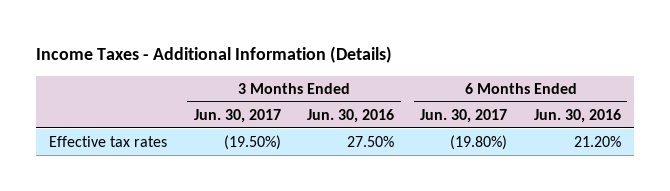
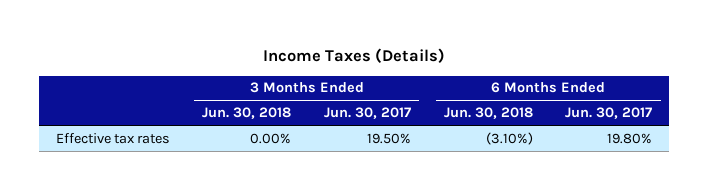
- Income Taxes - Additional Information (Details)
+ Income Taxes (Details)
- | 3 Months Ended Jun. 30, 2017 | 3 Months Ended Jun. 30, 2016 | 6 Months Ended Jun. 30, 2017 | 6 Months Ended Jun. 30, 2016
+ | 3 Months Ended Jun. 30, 2018 | 3 Months Ended Jun. 30, 2017 | 6 Months Ended Jun. 30, 2018 | 6 Months Ended Jun. 30, 2017
- Effective tax rates | (19.50%) | 27.50% | (19.80%) | 21.20%
+ Effective tax rates | 0.00% | 19.50% | (3.10%) | 19.80%

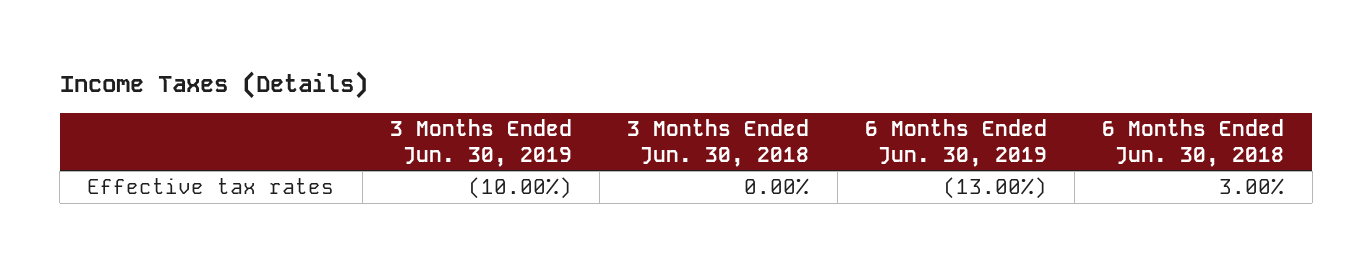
- | 3 Months Ended Jun. 30, 2018 | 3 Months Ended Jun. 30, 2017 | 6 Months Ended Jun. 30, 2018 | 6 Months Ended Jun. 30, 2017
+ | 3 Months Ended Jun. 30, 2019 | 3 Months Ended Jun. 30, 2018 | 6 Months Ended Jun. 30, 2019 | 6 Months Ended Jun. 30, 2018
- Effective tax rates | 0.00% | 19.50% | (3.10%) | 19.80%
+ Effective tax rates | (10.00%) | 0.00% | (13.00%) | 3.00%

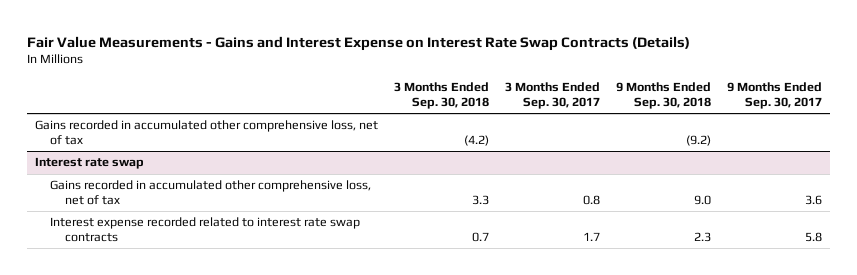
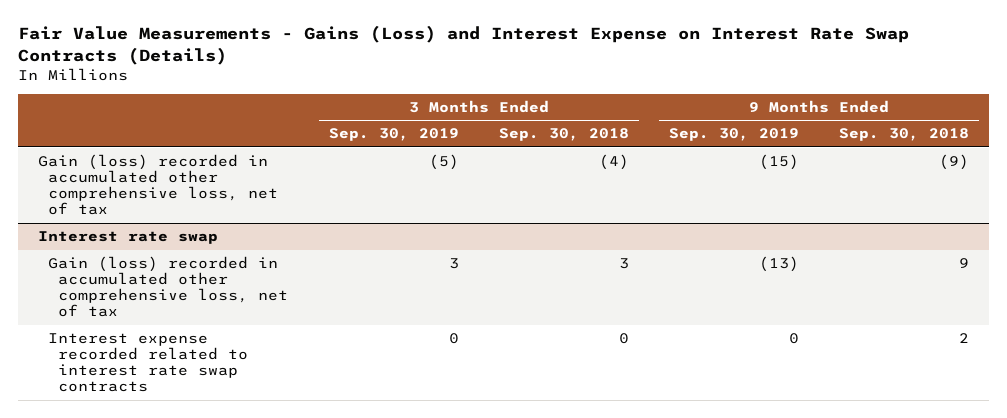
- Fair Value Measurements - Gains and Interest Expense on Interest Rate Swap Contracts (Details)
+ Fair Value Measurements - Gains (Loss) and Interest Expense on Interest Rate Swap Contracts (Details)
- | 3 Months Ended Sep. 30, 2018 | 3 Months Ended Sep. 30, 2017 | 9 Months Ended Sep. 30, 2018 | 9 Months Ended Sep. 30, 2017
+ | 3 Months Ended Sep. 30, 2019 | 3 Months Ended Sep. 30, 2018 | 9 Months Ended Sep. 30, 2019 | 9 Months Ended Sep. 30, 2018
- Gains recorded in accumulated other comprehensive loss, net of tax | (4.2) | | (9.2) |
+ Gain (loss) recorded in accumulated other comprehensive loss, net of tax | (5) | (4) | (15) | (9)
@ Interest rate swap
- Gains recorded in accumulated other comprehensive loss, net of tax | 3.3 | 0.8 | 9.0 | 3.6
- Interest expense recorded related to interest rate swap contracts | 0.7 | 1.7 | 2.3 | 5.8
+ Gain (loss) recorded in accumulated other comprehensive loss, net of tax | 3 | 3 | (13) | 9
+ Interest expense recorded related to interest rate swap contracts | 0 | 0 | 0 | 2

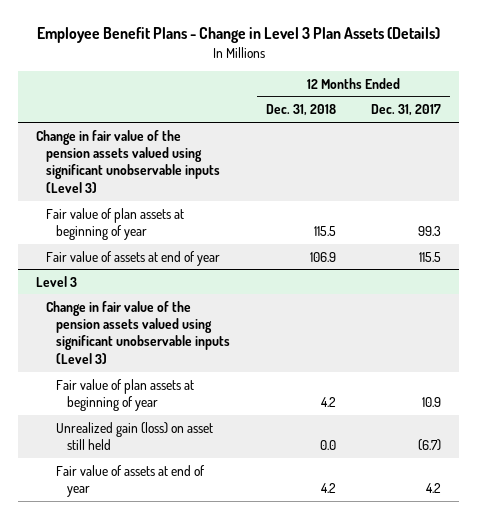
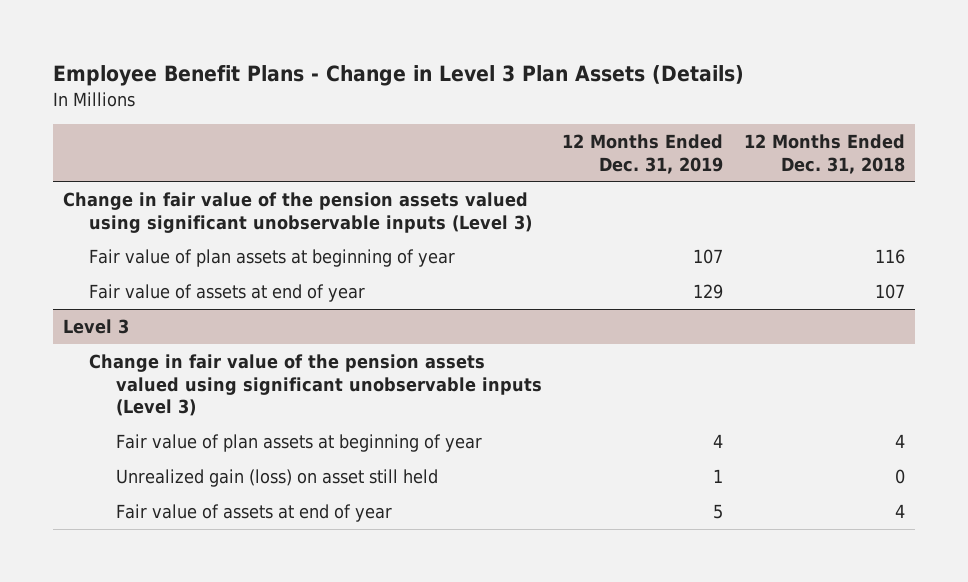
- | 12 Months Ended Dec. 31, 2018 | 12 Months Ended Dec. 31, 2017
+ | 12 Months Ended Dec. 31, 2019 | 12 Months Ended Dec. 31, 2018
- Fair value of plan assets at beginning of year | 115.5 | 99.3
- Fair value of assets at end of year | 106.9 | 115.5
+ Fair value of plan assets at beginning of year | 107 | 116
+ Fair value of assets at end of year | 129 | 107
@ Level 3
- Fair value of plan assets at beginning of year | 4.2 | 10.9
- Unrealized gain (loss) on asset still held | 0.0 | (6.7)
- Fair value of assets at end of year | 4.2 | 4.2
+ Fair value of plan assets at beginning of year | 4 | 4
+ Unrealized gain (loss) on asset still held | 1 | 0
+ Fair value of assets at end of year | 5 | 4

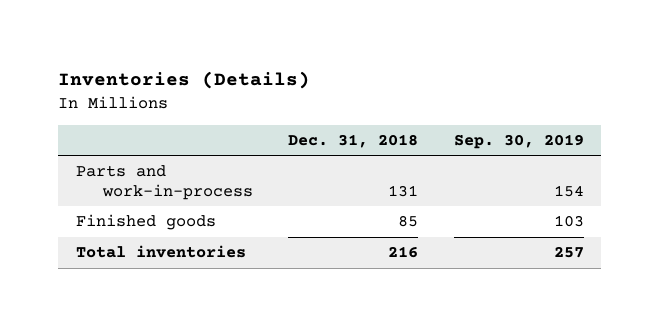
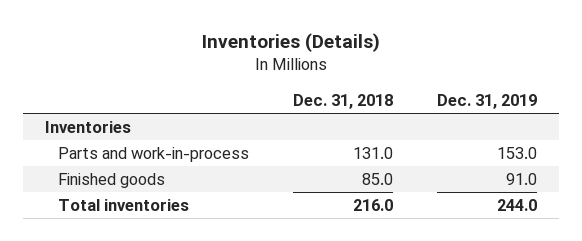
- | Dec. 31, 2018 | Sep. 30, 2019
+ | Dec. 31, 2018 | Dec. 31, 2019
- Parts and work-in-process | 131 | 154
- Finished goods | 85 | 103
- Total inventories | 216 | 257
+ Inventories
+ Parts and work-in-process | 131.0 | 153.0
+ Finished goods | 85.0 | 91.0
+ Total inventories | 216.0 | 244.0

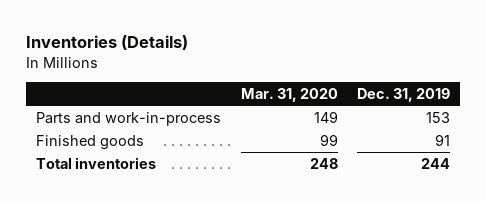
- | Dec. 31, 2018 | Dec. 31, 2019
+ | Mar. 31, 2020 | Dec. 31, 2019
- Inventories
- Parts and work-in-process | 131.0 | 153.0
- Finished goods | 85.0 | 91.0
- Total inventories | 216.0 | 244.0
+ Parts and work-in-process | 149 | 153
+ Finished goods | 99 | 91
+ Total inventories | 248 | 244

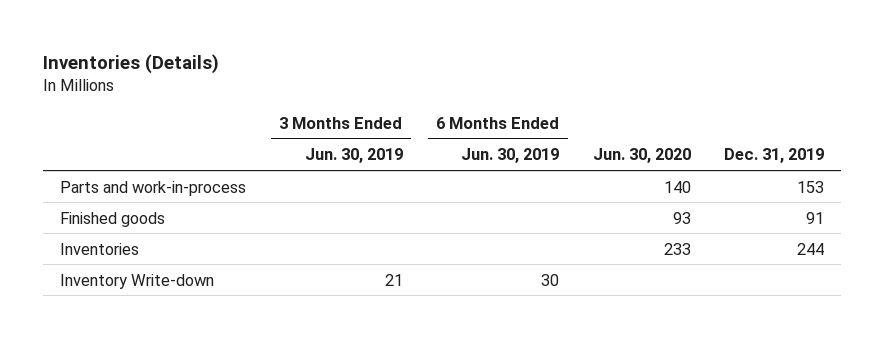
- | Mar. 31, 2020 | Dec. 31, 2019
+ | 3 Months Ended Jun. 30, 2019 | 6 Months Ended Jun. 30, 2019 | Jun. 30, 2020 | Dec. 31, 2019
- Total inventories | 248 | 244
+ Inventories | | | 233 | 244
+ Inventory Write-down | 21 | 30 | |

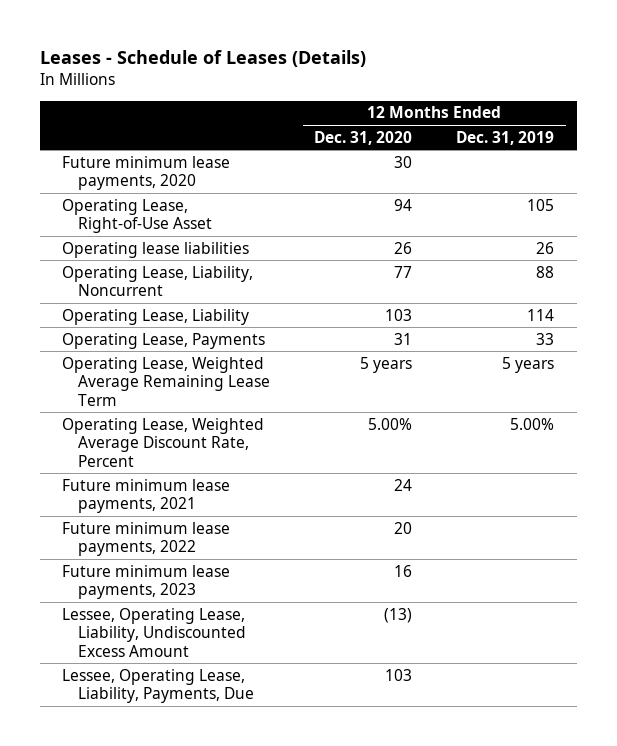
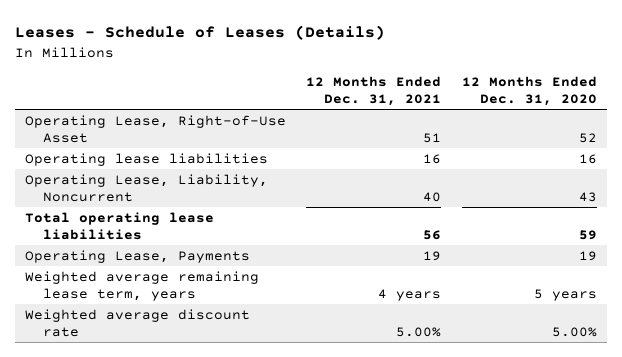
- | 12 Months Ended Dec. 31, 2020 | 12 Months Ended Dec. 31, 2019
+ | 12 Months Ended Dec. 31, 2021 | 12 Months Ended Dec. 31, 2020
- Future minimum lease payments, 2020 | 30 |
- Operating Lease, Right-of-Use Asset | 94 | 105
- Operating lease liabilities | 26 | 26
- Operating Lease, Liability, Noncurrent | 77 | 88
- Operating Lease, Liability | 103 | 114
- Operating Lease, Payments | 31 | 33
- Operating Lease, Weighted Average Remaining Lease Term | 5 years | 5 years
- Operating Lease, Weighted Average Discount Rate, Percent | 5.00% | 5.00%
- Future minimum lease payments, 2021 | 24 |
- Future minimum lease payments, 2022 | 20 |
- Future minimum lease payments, 2023 | 16 |
- Lessee, Operating Lease, Liability, Undiscounted Excess Amount | (13) |
- Lessee, Operating Lease, Liability, Payments, Due | 103 |
+ Operating Lease, Right-of-Use Asset | 51 | 52
+ Operating lease liabilities | 16 | 16
+ Operating Lease, Liability, Noncurrent | 40 | 43
+ Total operating lease liabilities | 56 | 59
+ Operating Lease, Payments | 19 | 19
+ Weighted average remaining lease term, years | 4 years | 5 years
+ Weighted average discount rate | 5.00% | 5.00%

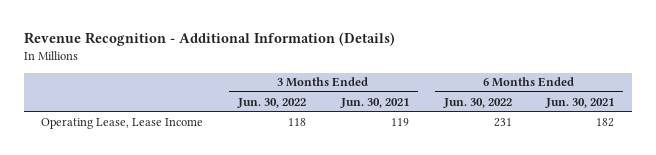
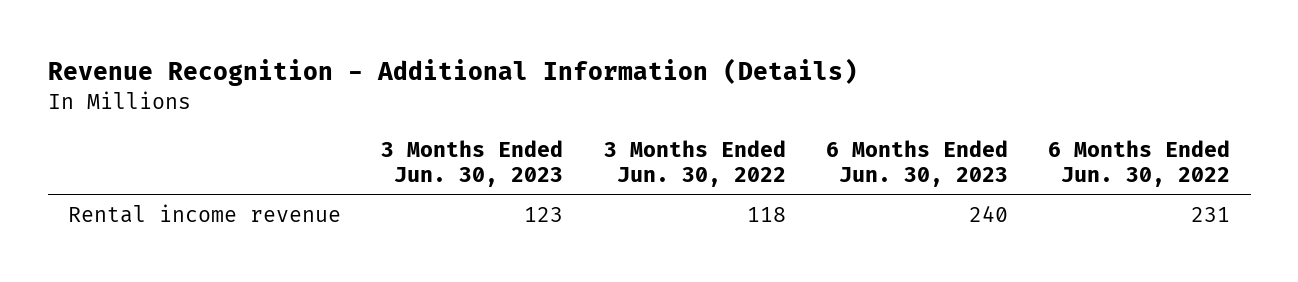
- | 3 Months Ended Jun. 30, 2022 | 3 Months Ended Jun. 30, 2021 | 6 Months Ended Jun. 30, 2022 | 6 Months Ended Jun. 30, 2021
+ | 3 Months Ended Jun. 30, 2023 | 3 Months Ended Jun. 30, 2022 | 6 Months Ended Jun. 30, 2023 | 6 Months Ended Jun. 30, 2022
- Operating Lease, Lease Income | 118 | 119 | 231 | 182
+ Rental income revenue | 123 | 118 | 240 | 231

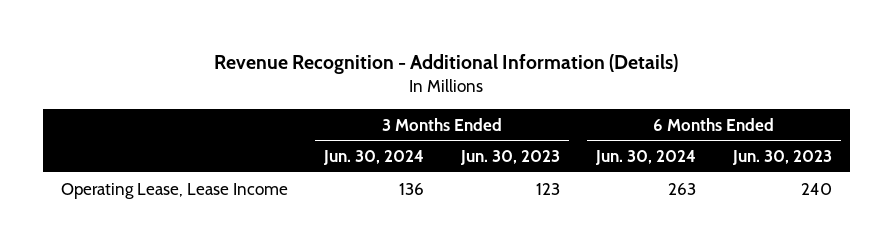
- | 3 Months Ended Jun. 30, 2023 | 3 Months Ended Jun. 30, 2022 | 6 Months Ended Jun. 30, 2023 | 6 Months Ended Jun. 30, 2022
+ | 3 Months Ended Jun. 30, 2024 | 3 Months Ended Jun. 30, 2023 | 6 Months Ended Jun. 30, 2024 | 6 Months Ended Jun. 30, 2023
- Rental income revenue | 123 | 118 | 240 | 231
+ Operating Lease, Lease Income | 136 | 123 | 263 | 240

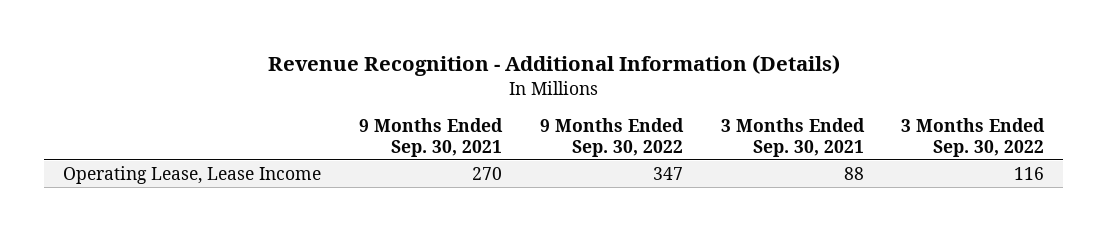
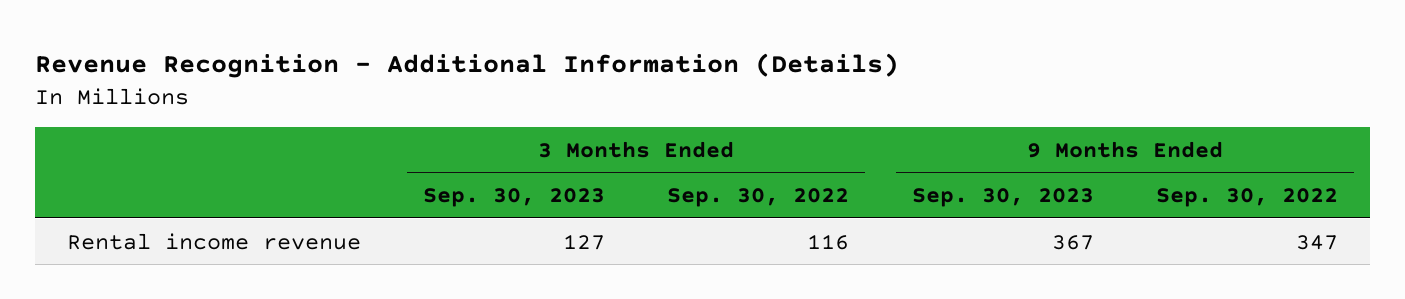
- | 9 Months Ended Sep. 30, 2021 | 9 Months Ended Sep. 30, 2022 | 3 Months Ended Sep. 30, 2021 | 3 Months Ended Sep. 30, 2022
+ | 3 Months Ended Sep. 30, 2023 | 3 Months Ended Sep. 30, 2022 | 9 Months Ended Sep. 30, 2023 | 9 Months Ended Sep. 30, 2022
- Operating Lease, Lease Income | 270 | 347 | 88 | 116
+ Rental income revenue | 127 | 116 | 367 | 347

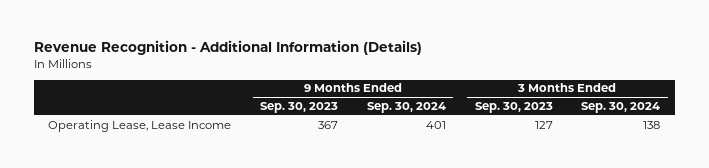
- | 3 Months Ended Sep. 30, 2023 | 3 Months Ended Sep. 30, 2022 | 9 Months Ended Sep. 30, 2023 | 9 Months Ended Sep. 30, 2022
+ | 9 Months Ended Sep. 30, 2023 | 9 Months Ended Sep. 30, 2024 | 3 Months Ended Sep. 30, 2023 | 3 Months Ended Sep. 30, 2024
- Rental income revenue | 127 | 116 | 367 | 347
+ Operating Lease, Lease Income | 367 | 401 | 127 | 138

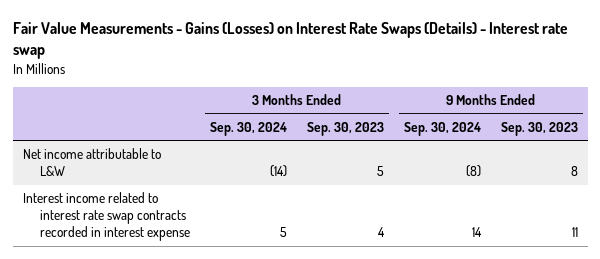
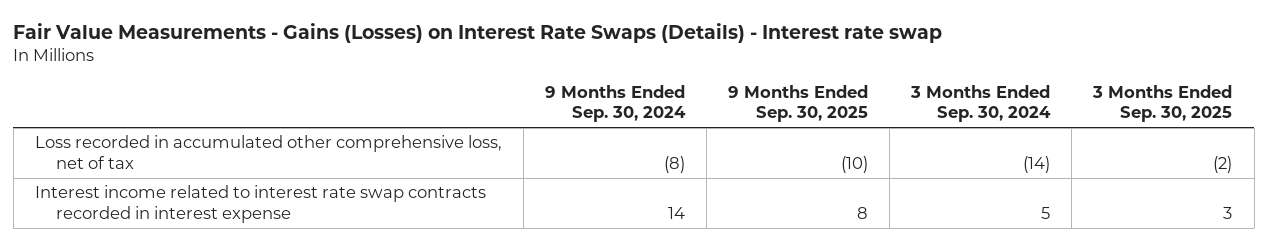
- | 3 Months Ended Sep. 30, 2024 | 3 Months Ended Sep. 30, 2023 | 9 Months Ended Sep. 30, 2024 | 9 Months Ended Sep. 30, 2023
+ | 9 Months Ended Sep. 30, 2024 | 9 Months Ended Sep. 30, 2025 | 3 Months Ended Sep. 30, 2024 | 3 Months Ended Sep. 30, 2025
- Net income attributable to L&W | (14) | 5 | (8) | 8
+ Loss recorded in accumulated other comprehensive loss, net of tax | (8) | (10) | (14) | (2)

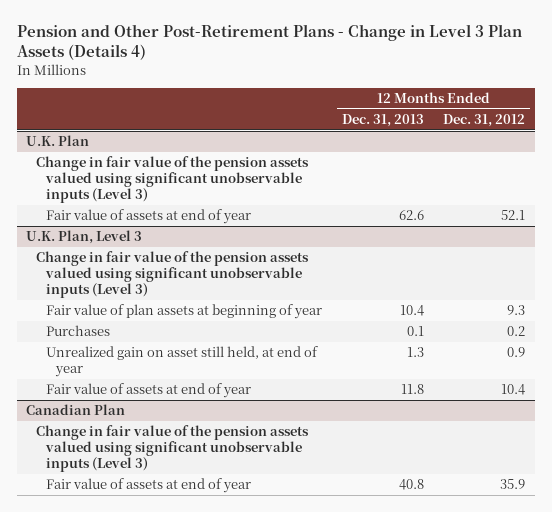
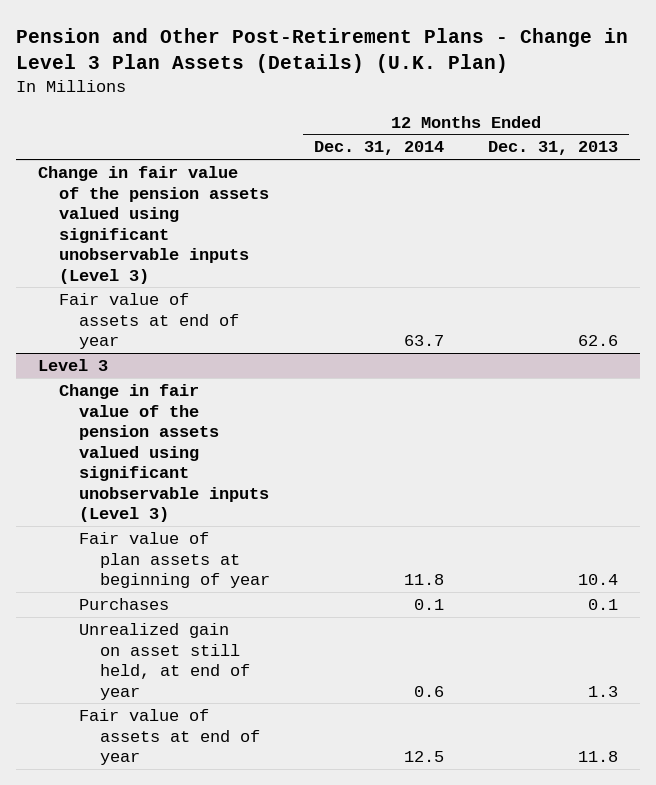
- Pension and Other Post-Retirement Plans - Change in Level 3 Plan Assets (Details 4)
+ Pension and Other Post-Retirement Plans - Change in Level 3 Plan Assets (Details) (U.K. Plan)
- | 12 Months Ended Dec. 31, 2013 | 12 Months Ended Dec. 31, 2012
+ | 12 Months Ended Dec. 31, 2014 | 12 Months Ended Dec. 31, 2013
- U.K. Plan
- U.K. Plan, Level 3
+ Level 3
- Canadian Plan
- Change in fair value of the pension assets valued using significant unobservable inputs (Level 3)
- Fair value of assets at end of year | 40.8 | 35.9

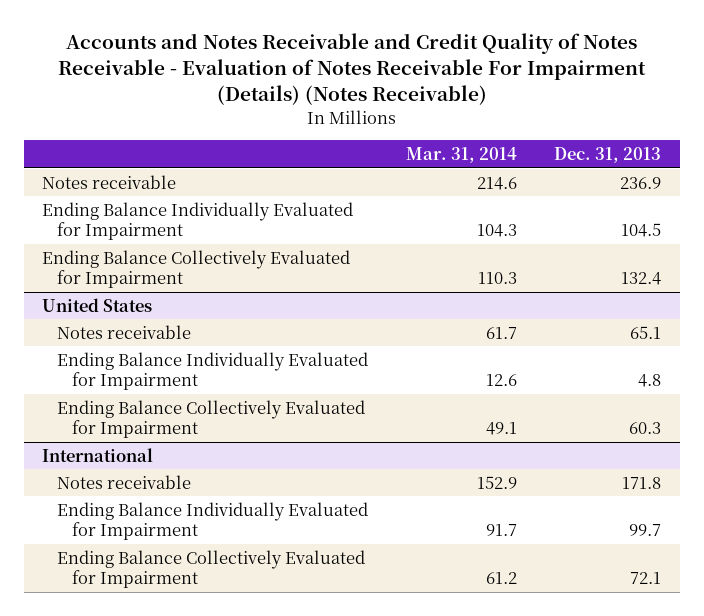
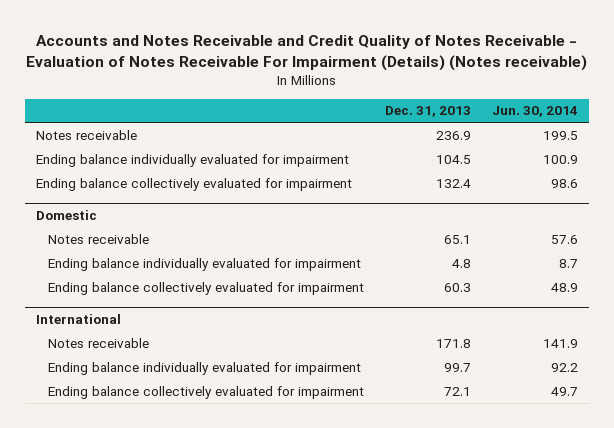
- Accounts and Notes Receivable and Credit Quality of Notes Receivable - Evaluation of Notes Receivable For Impairment (Details) (Notes Receivable)
+ Accounts and Notes Receivable and Credit Quality of Notes Receivable - Evaluation of Notes Receivable For Impairment (Details) (Notes receivable)
- | Mar. 31, 2014 | Dec. 31, 2013
+ | Dec. 31, 2013 | Jun. 30, 2014
- Ending Balance Individually Evaluated for Impairment | 104.3 | 104.5
- Ending Balance Collectively Evaluated for Impairment | 110.3 | 132.4
- United States
+ Ending balance individually evaluated for impairment | 104.5 | 100.9
+ Ending balance collectively evaluated for impairment | 132.4 | 98.6
+ Domestic
- Ending Balance Individually Evaluated for Impairment | 12.6 | 4.8
- Ending Balance Collectively Evaluated for Impairment | 49.1 | 60.3
+ Ending balance individually evaluated for impairment | 4.8 | 8.7
+ Ending balance collectively evaluated for impairment | 60.3 | 48.9
@ International
- Ending Balance Individually Evaluated for Impairment | 91.7 | 99.7
- Ending Balance Collectively Evaluated for Impairment | 61.2 | 72.1
+ Ending balance individually evaluated for impairment | 99.7 | 92.2
+ Ending balance collectively evaluated for impairment | 72.1 | 49.7

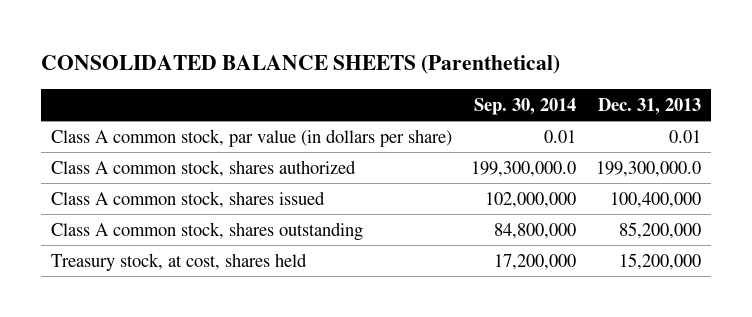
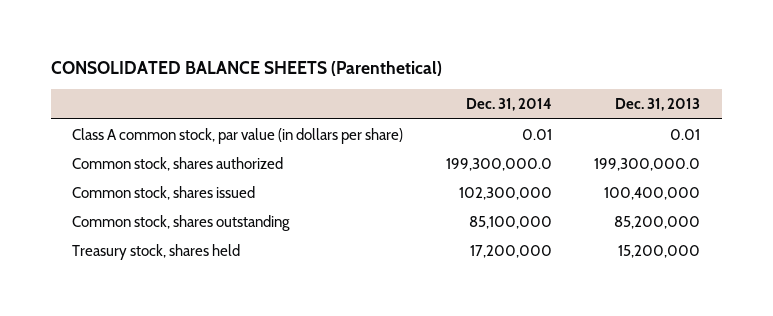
- | Sep. 30, 2014 | Dec. 31, 2013
+ | Dec. 31, 2014 | Dec. 31, 2013
- Class A common stock, shares authorized | 199,300,000.0 | 199,300,000.0
- Class A common stock, shares issued | 102,000,000 | 100,400,000
- Class A common stock, shares outstanding | 84,800,000 | 85,200,000
- Treasury stock, at cost, shares held | 17,200,000 | 15,200,000
+ Common stock, shares authorized | 199,300,000.0 | 199,300,000.0
+ Common stock, shares issued | 102,300,000 | 100,400,000
+ Common stock, shares outstanding | 85,100,000 | 85,200,000
+ Treasury stock, shares held | 17,200,000 | 15,200,000

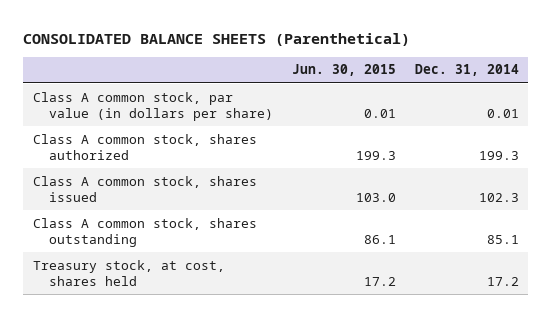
- | Dec. 31, 2014 | Dec. 31, 2013
+ | Jun. 30, 2015 | Dec. 31, 2014
- Common stock, shares authorized | 199,300,000.0 | 199,300,000.0
- Common stock, shares issued | 102,300,000 | 100,400,000
- Common stock, shares outstanding | 85,100,000 | 85,200,000
- Treasury stock, shares held | 17,200,000 | 15,200,000
+ Class A common stock, shares authorized | 199.3 | 199.3
+ Class A common stock, shares issued | 103.0 | 102.3
+ Class A common stock, shares outstanding | 86.1 | 85.1
+ Treasury stock, at cost, shares held | 17.2 | 17.2

